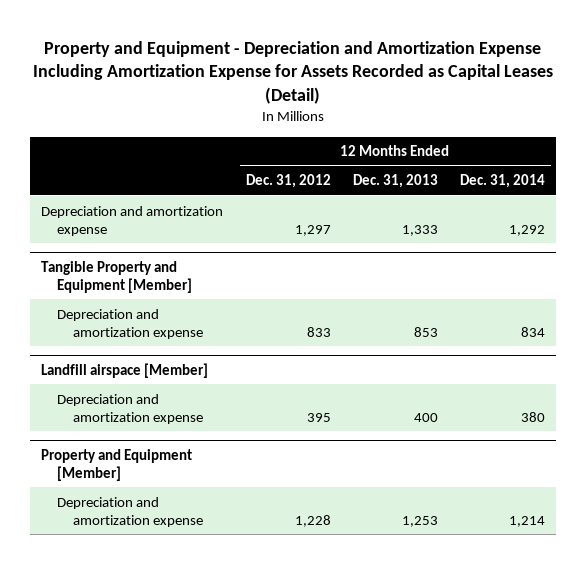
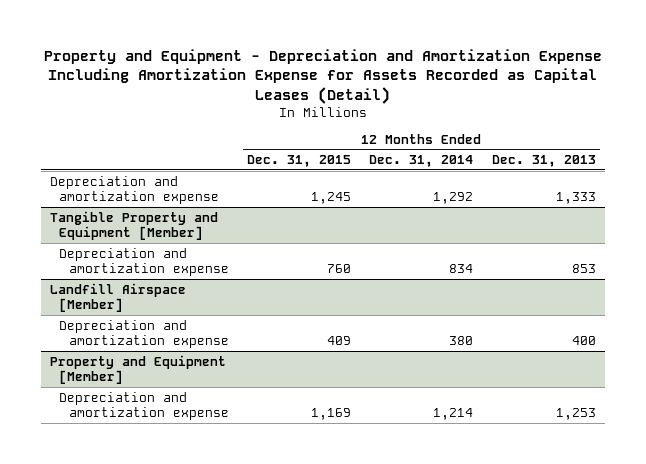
- | 12 Months Ended Dec. 31, 2012 | 12 Months Ended Dec. 31, 2013 | 12 Months Ended Dec. 31, 2014
+ | 12 Months Ended Dec. 31, 2015 | 12 Months Ended Dec. 31, 2014 | 12 Months Ended Dec. 31, 2013
- Landfill airspace [Member]
+ Landfill Airspace [Member]

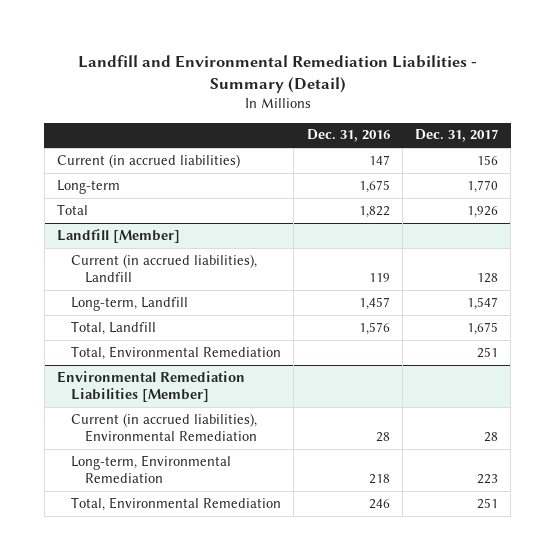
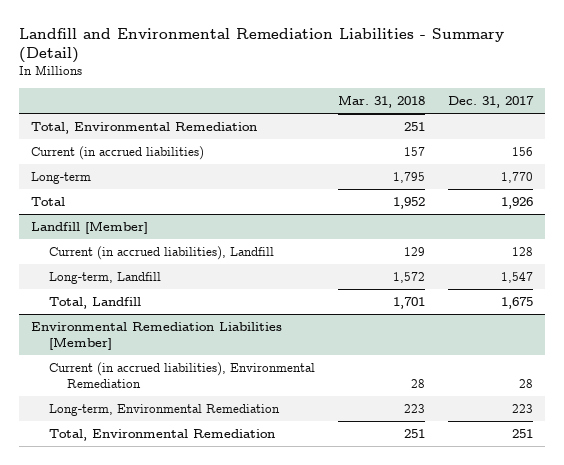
- | Dec. 31, 2016 | Dec. 31, 2017
+ | Mar. 31, 2018 | Dec. 31, 2017
+ Total, Environmental Remediation | 251 |
@ Landfill [Member]
- Total, Environmental Remediation | | 251

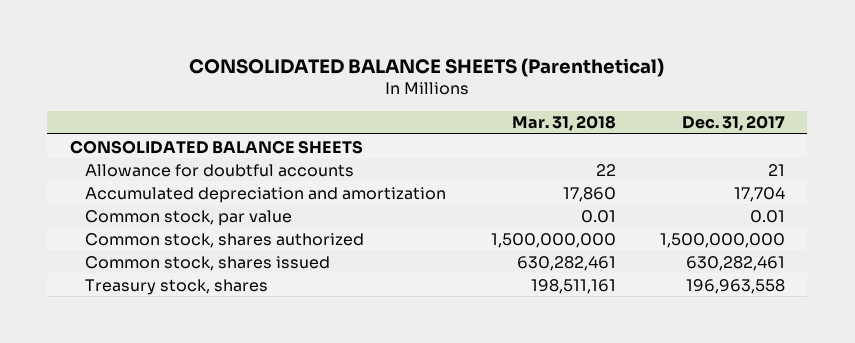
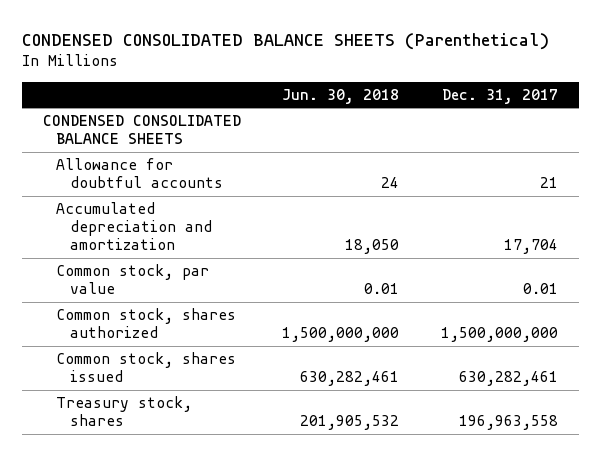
- CONSOLIDATED BALANCE SHEETS (Parenthetical)
+ CONDENSED CONSOLIDATED BALANCE SHEETS (Parenthetical)
- | Mar. 31, 2018 | Dec. 31, 2017
+ | Jun. 30, 2018 | Dec. 31, 2017
- CONSOLIDATED BALANCE SHEETS
+ CONDENSED CONSOLIDATED BALANCE SHEETS

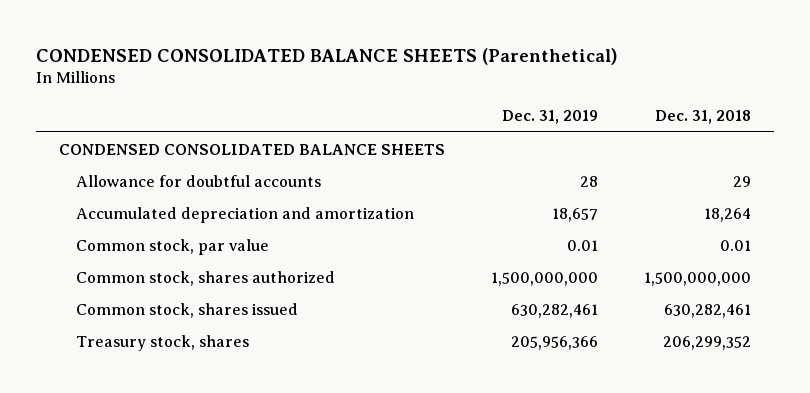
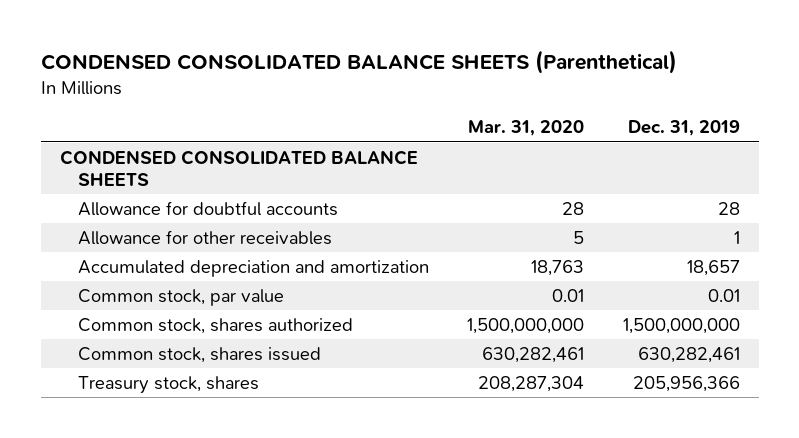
- | Dec. 31, 2019 | Dec. 31, 2018
+ | Mar. 31, 2020 | Dec. 31, 2019
+ Allowance for other receivables | 5 | 1

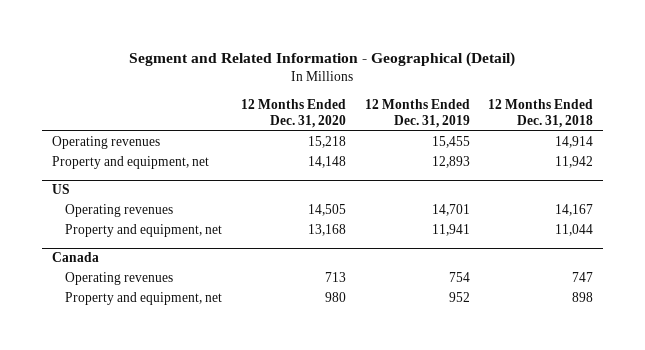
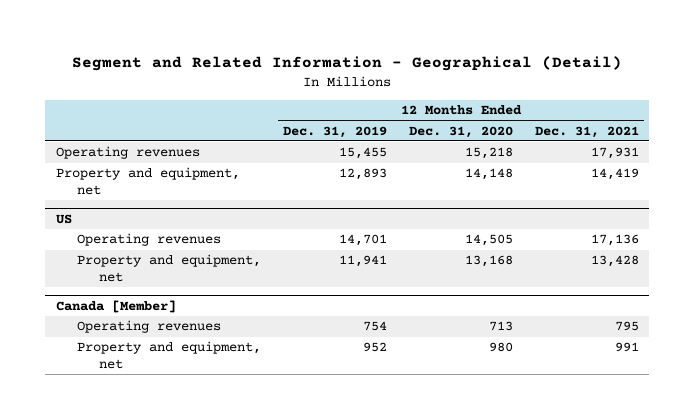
- | 12 Months Ended Dec. 31, 2020 | 12 Months Ended Dec. 31, 2019 | 12 Months Ended Dec. 31, 2018
+ | 12 Months Ended Dec. 31, 2019 | 12 Months Ended Dec. 31, 2020 | 12 Months Ended Dec. 31, 2021
- Canada
+ Canada [Member]

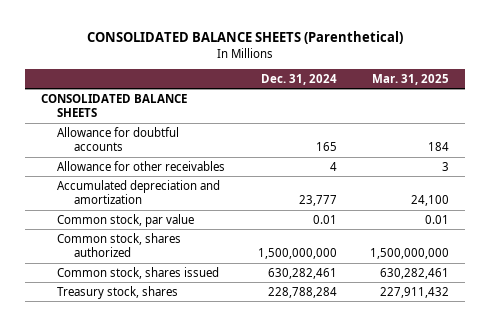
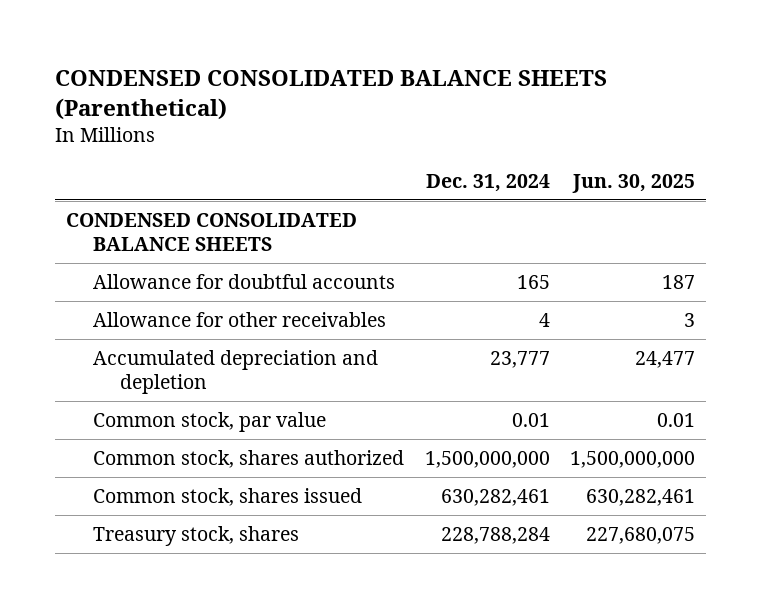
- CONSOLIDATED BALANCE SHEETS (Parenthetical)
+ CONDENSED CONSOLIDATED BALANCE SHEETS (Parenthetical)
- | Dec. 31, 2024 | Mar. 31, 2025
+ | Dec. 31, 2024 | Jun. 30, 2025
- CONSOLIDATED BALANCE SHEETS
+ CONDENSED CONSOLIDATED BALANCE SHEETS
- Accumulated depreciation and amortization | 23,777 | 24,100
+ Accumulated depreciation and depletion | 23,777 | 24,477

